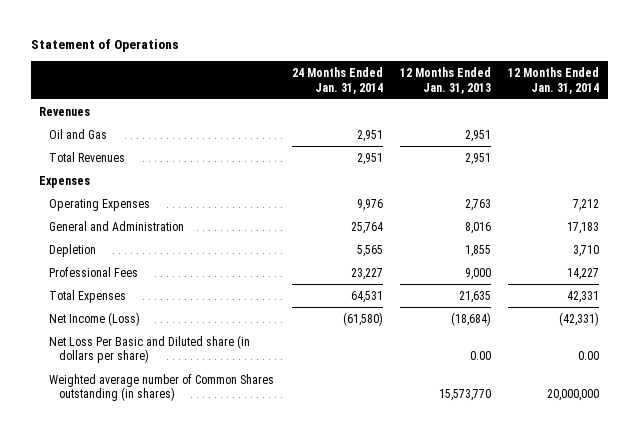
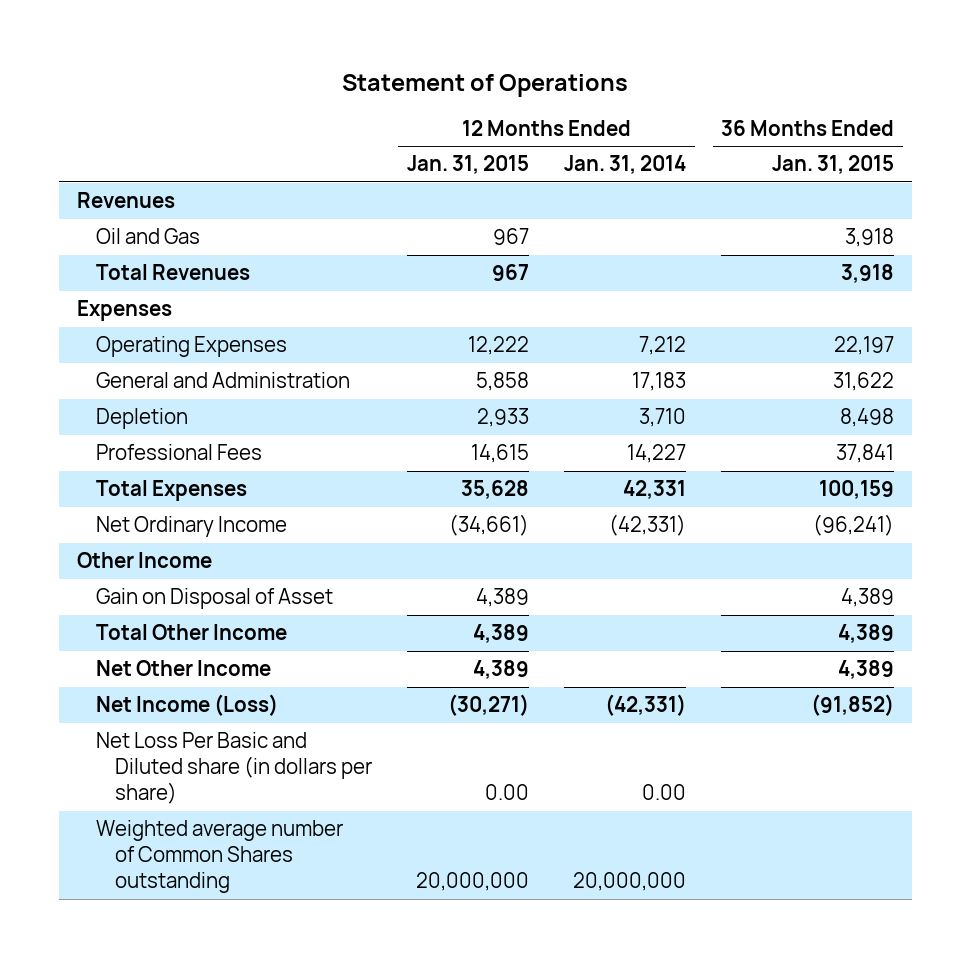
- | 24 Months Ended Jan. 31, 2014 | 12 Months Ended Jan. 31, 2013 | 12 Months Ended Jan. 31, 2014
+ | 12 Months Ended Jan. 31, 2015 | 12 Months Ended Jan. 31, 2014 | 36 Months Ended Jan. 31, 2015
+ Net Ordinary Income | (34,661) | (42,331) | (96,241)
+ Other Income
+ Gain on Disposal of Asset | 4,389 | | 4,389
+ Total Other Income | 4,389 | | 4,389
+ Net Other Income | 4,389 | | 4,389
- Weighted average number of Common Shares outstanding (in shares) | | 15,573,770 | 20,000,000
+ Weighted average number of Common Shares outstanding | 20,000,000 | 20,000,000 |

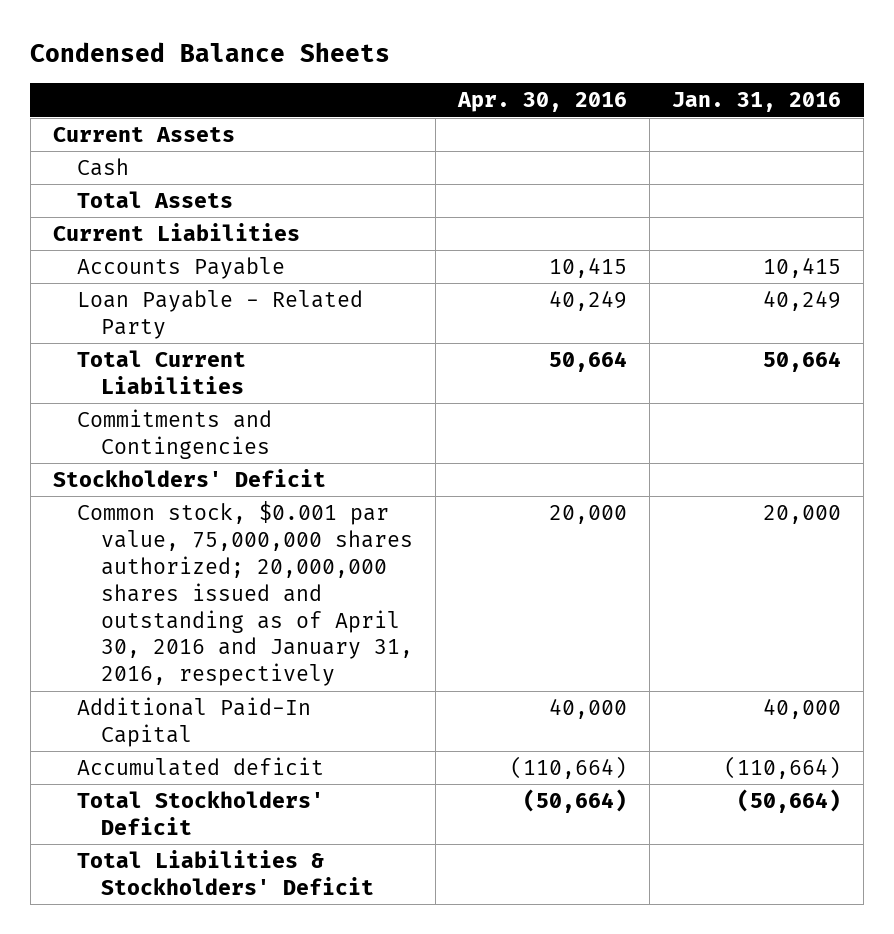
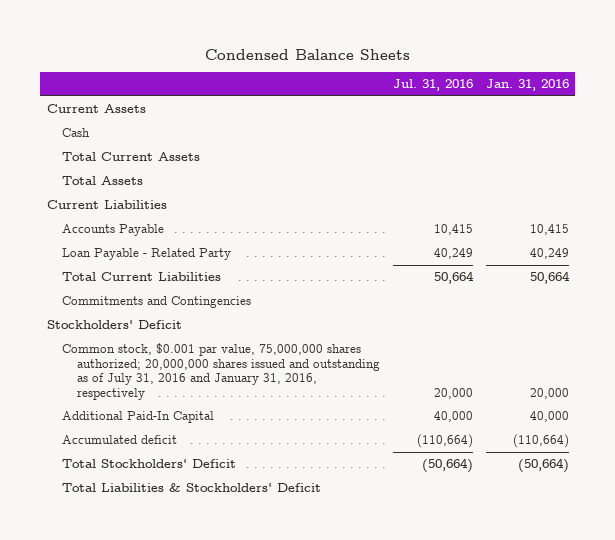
- | Apr. 30, 2016 | Jan. 31, 2016
+ | Jul. 31, 2016 | Jan. 31, 2016
+ Total Current Assets
- Common stock, $0.001 par value, 75,000,000 shares authorized; 20,000,000 shares issued and outstanding as of April 30, 2016 and January 31, 2016, respectively | 20,000 | 20,000
+ Common stock, $0.001 par value, 75,000,000 shares authorized; 20,000,000 shares issued and outstanding as of July 31, 2016 and January 31, 2016, respectively | 20,000 | 20,000

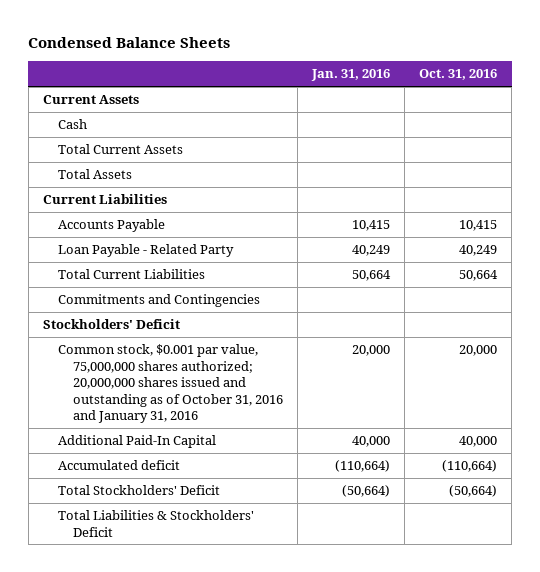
- | Jul. 31, 2016 | Jan. 31, 2016
+ | Jan. 31, 2016 | Oct. 31, 2016
- Common stock, $0.001 par value, 75,000,000 shares authorized; 20,000,000 shares issued and outstanding as of July 31, 2016 and January 31, 2016, respectively | 20,000 | 20,000
+ Common stock, $0.001 par value, 75,000,000 shares authorized; 20,000,000 shares issued and outstanding as of October 31, 2016 and January 31, 2016 | 20,000 | 20,000

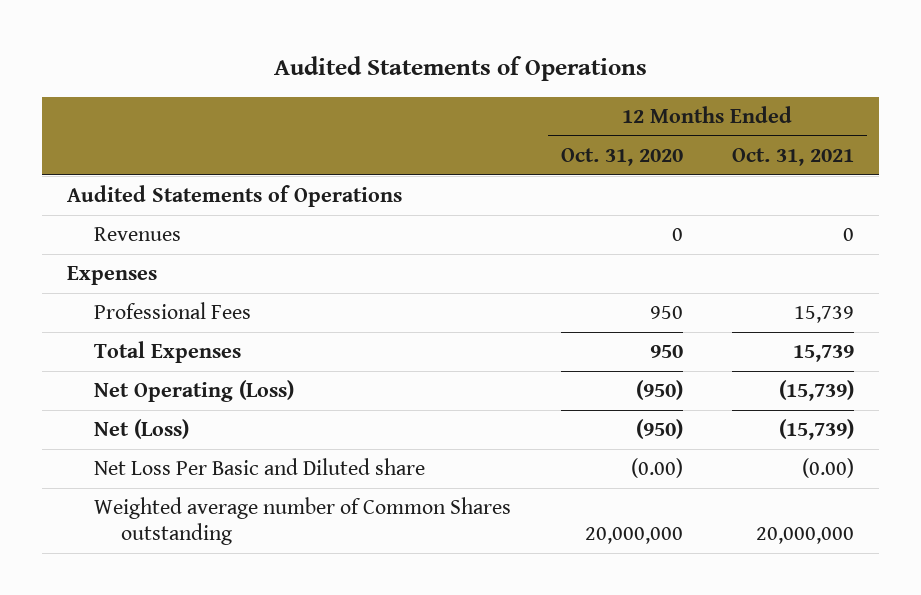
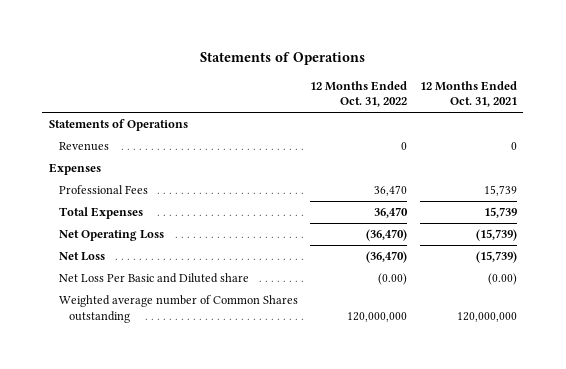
- Audited Statements of Operations
+ Statements of Operations
- | 12 Months Ended Oct. 31, 2020 | 12 Months Ended Oct. 31, 2021
+ | 12 Months Ended Oct. 31, 2022 | 12 Months Ended Oct. 31, 2021
- Audited Statements of Operations
+ Statements of Operations
- Net Operating (Loss) | (950) | (15,739)
- Net (Loss) | (950) | (15,739)
+ Net Operating Loss | (36,470) | (15,739)
+ Net Loss | (36,470) | (15,739)
- Weighted average number of Common Shares outstanding | 20,000,000 | 20,000,000
+ Weighted average number of Common Shares outstanding | 120,000,000 | 120,000,000

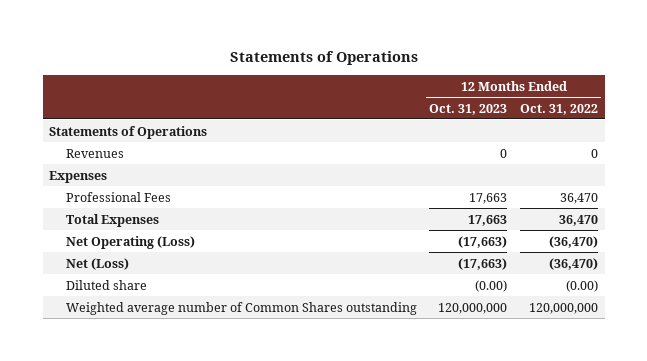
- | 12 Months Ended Oct. 31, 2022 | 12 Months Ended Oct. 31, 2021
+ | 12 Months Ended Oct. 31, 2023 | 12 Months Ended Oct. 31, 2022
- Net Operating Loss | (36,470) | (15,739)
- Net Loss | (36,470) | (15,739)
- Net Loss Per Basic and Diluted share | (0.00) | (0.00)
+ Net Operating (Loss) | (17,663) | (36,470)
+ Net (Loss) | (17,663) | (36,470)
+ Diluted share | (0.00) | (0.00)

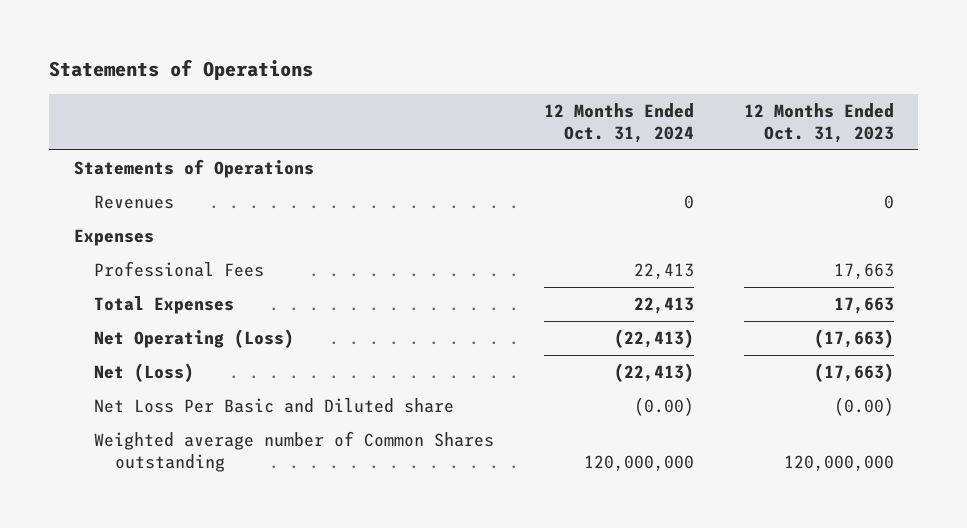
- | 12 Months Ended Oct. 31, 2023 | 12 Months Ended Oct. 31, 2022
+ | 12 Months Ended Oct. 31, 2024 | 12 Months Ended Oct. 31, 2023
- Diluted share | (0.00) | (0.00)
+ Net Loss Per Basic and Diluted share | (0.00) | (0.00)

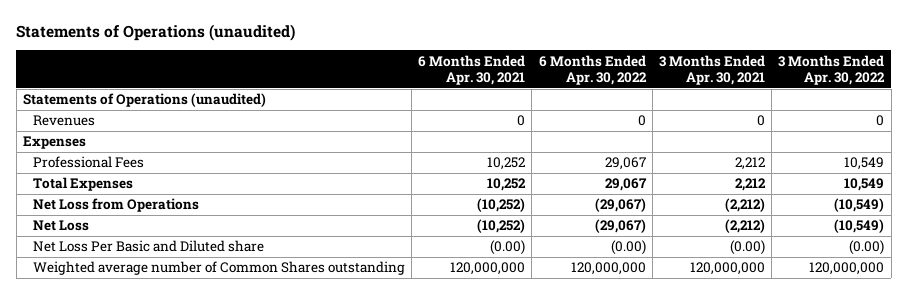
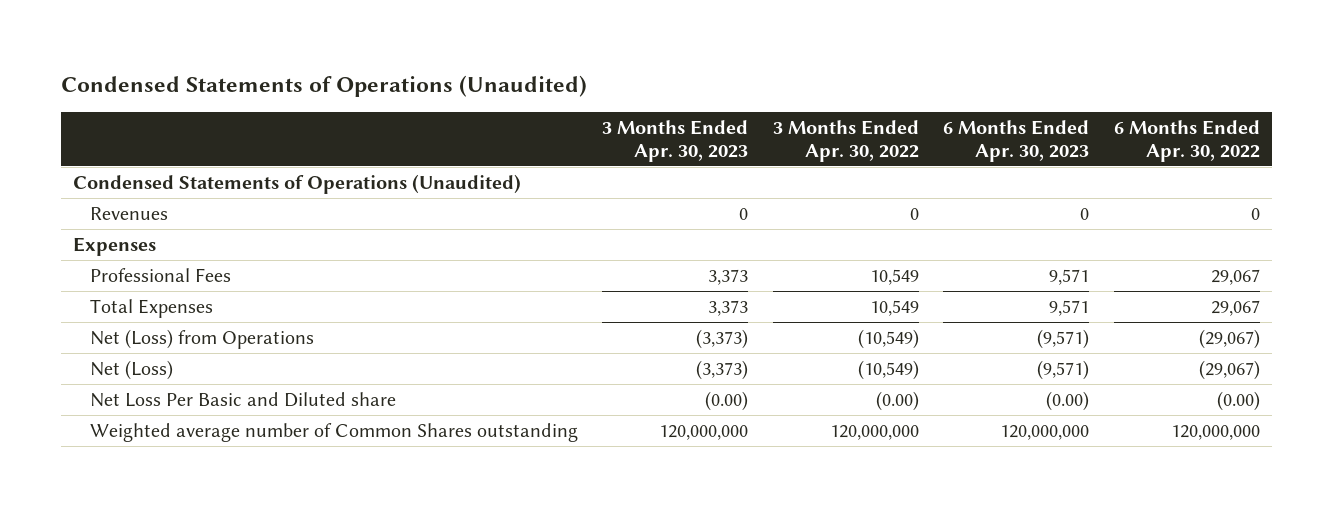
- Statements of Operations (unaudited)
+ Condensed Statements of Operations (Unaudited)
- | 6 Months Ended Apr. 30, 2021 | 6 Months Ended Apr. 30, 2022 | 3 Months Ended Apr. 30, 2021 | 3 Months Ended Apr. 30, 2022
+ | 3 Months Ended Apr. 30, 2023 | 3 Months Ended Apr. 30, 2022 | 6 Months Ended Apr. 30, 2023 | 6 Months Ended Apr. 30, 2022
- Statements of Operations (unaudited)
+ Condensed Statements of Operations (Unaudited)
- Net Loss from Operations | (10,252) | (29,067) | (2,212) | (10,549)
- Net Loss | (10,252) | (29,067) | (2,212) | (10,549)
+ Net (Loss) from Operations | (3,373) | (10,549) | (9,571) | (29,067)
+ Net (Loss) | (3,373) | (10,549) | (9,571) | (29,067)

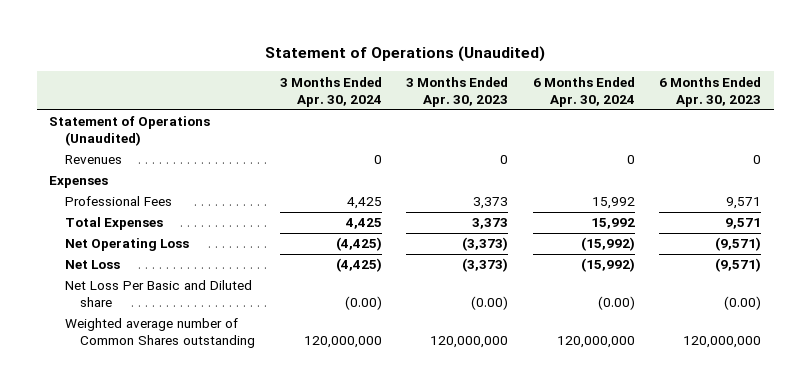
- Condensed Statements of Operations (Unaudited)
+ Statement of Operations (Unaudited)
- | 3 Months Ended Apr. 30, 2023 | 3 Months Ended Apr. 30, 2022 | 6 Months Ended Apr. 30, 2023 | 6 Months Ended Apr. 30, 2022
+ | 3 Months Ended Apr. 30, 2024 | 3 Months Ended Apr. 30, 2023 | 6 Months Ended Apr. 30, 2024 | 6 Months Ended Apr. 30, 2023
- Condensed Statements of Operations (Unaudited)
+ Statement of Operations (Unaudited)
- Net (Loss) from Operations | (3,373) | (10,549) | (9,571) | (29,067)
- Net (Loss) | (3,373) | (10,549) | (9,571) | (29,067)
+ Net Operating Loss | (4,425) | (3,373) | (15,992) | (9,571)
+ Net Loss | (4,425) | (3,373) | (15,992) | (9,571)

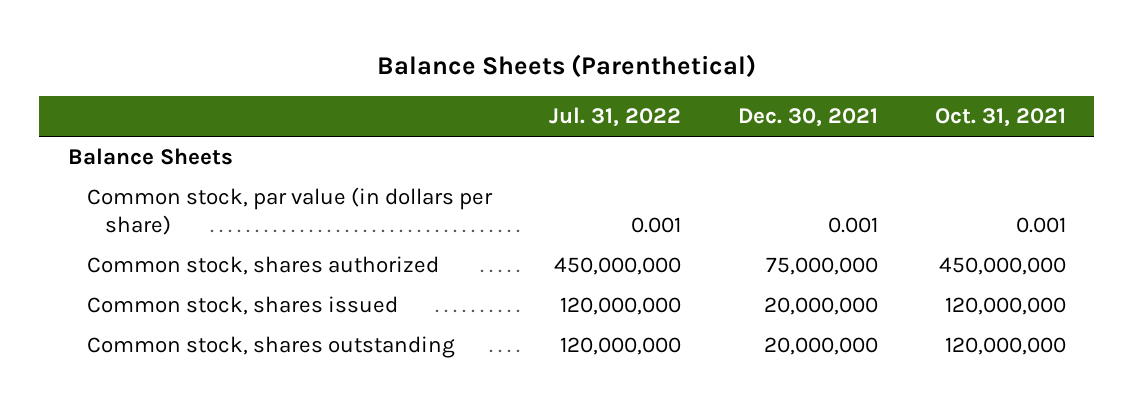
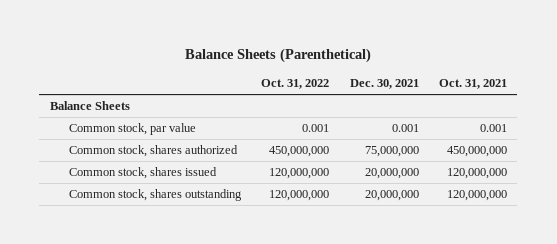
- | Jul. 31, 2022 | Dec. 30, 2021 | Oct. 31, 2021
+ | Oct. 31, 2022 | Dec. 30, 2021 | Oct. 31, 2021
- Common stock, par value (in dollars per share) | 0.001 | 0.001 | 0.001
+ Common stock, par value | 0.001 | 0.001 | 0.001

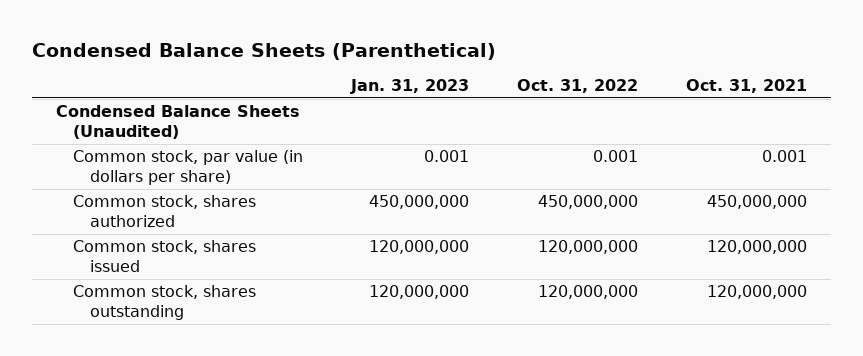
- Balance Sheets (Parenthetical)
+ Condensed Balance Sheets (Parenthetical)
- | Oct. 31, 2022 | Dec. 30, 2021 | Oct. 31, 2021
+ | Jan. 31, 2023 | Oct. 31, 2022 | Oct. 31, 2021
- Balance Sheets
- Common stock, par value | 0.001 | 0.001 | 0.001
+ Condensed Balance Sheets (Unaudited)
+ Common stock, par value (in dollars per share) | 0.001 | 0.001 | 0.001

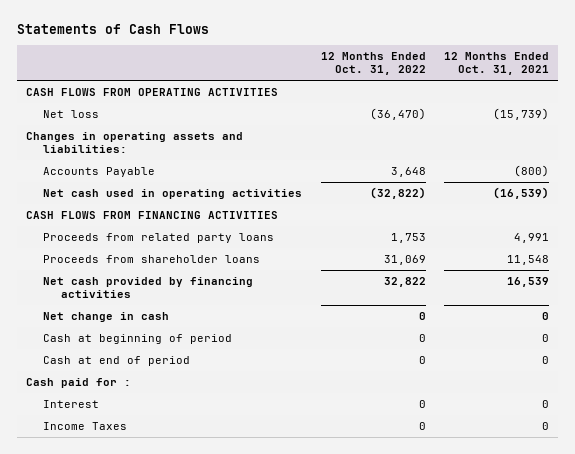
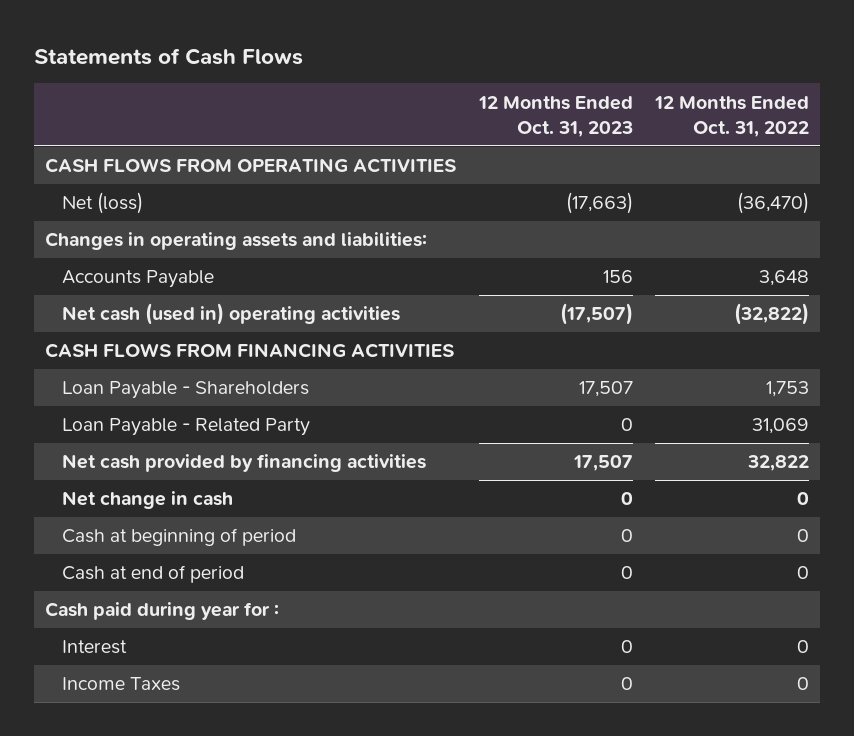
- | 12 Months Ended Oct. 31, 2022 | 12 Months Ended Oct. 31, 2021
+ | 12 Months Ended Oct. 31, 2023 | 12 Months Ended Oct. 31, 2022
- Net loss | (36,470) | (15,739)
+ Net (loss) | (17,663) | (36,470)
- Net cash used in operating activities | (32,822) | (16,539)
+ Net cash (used in) operating activities | (17,507) | (32,822)
- Proceeds from related party loans | 1,753 | 4,991
- Proceeds from shareholder loans | 31,069 | 11,548
+ Loan Payable - Shareholders | 17,507 | 1,753
+ Loan Payable - Related Party | 0 | 31,069
- Cash paid for :
+ Cash paid during year for :

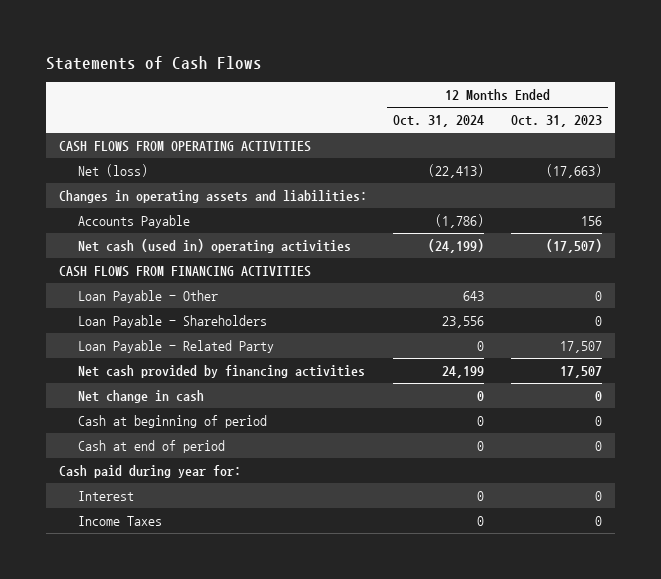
- | 12 Months Ended Oct. 31, 2023 | 12 Months Ended Oct. 31, 2022
+ | 12 Months Ended Oct. 31, 2024 | 12 Months Ended Oct. 31, 2023
- Loan Payable - Shareholders | 17,507 | 1,753
- Loan Payable - Related Party | 0 | 31,069
+ Loan Payable - Other | 643 | 0
+ Loan Payable - Shareholders | 23,556 | 0
+ Loan Payable - Related Party | 0 | 17,507
- Cash paid during year for :
+ Cash paid during year for:

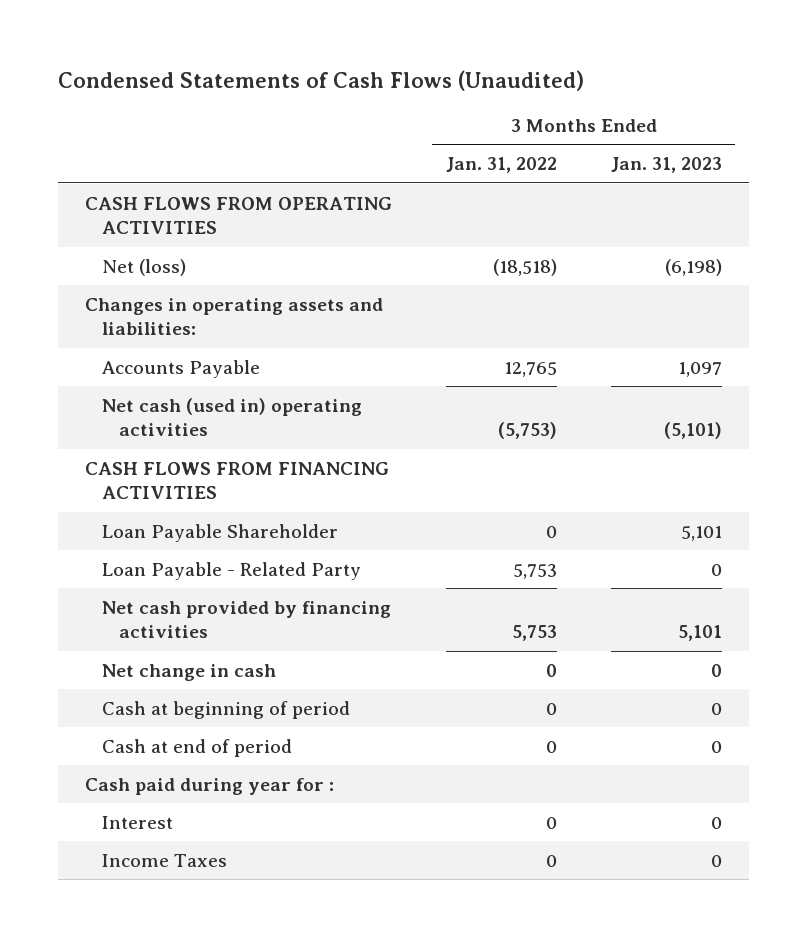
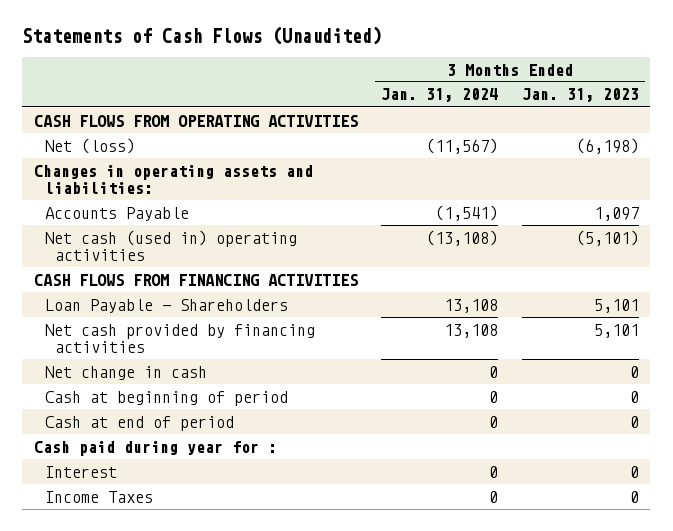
- Condensed Statements of Cash Flows (Unaudited)
+ Statements of Cash Flows (Unaudited)
- | 3 Months Ended Jan. 31, 2022 | 3 Months Ended Jan. 31, 2023
+ | 3 Months Ended Jan. 31, 2024 | 3 Months Ended Jan. 31, 2023
- Loan Payable Shareholder | 0 | 5,101
- Loan Payable - Related Party | 5,753 | 0
+ Loan Payable - Shareholders | 13,108 | 5,101

